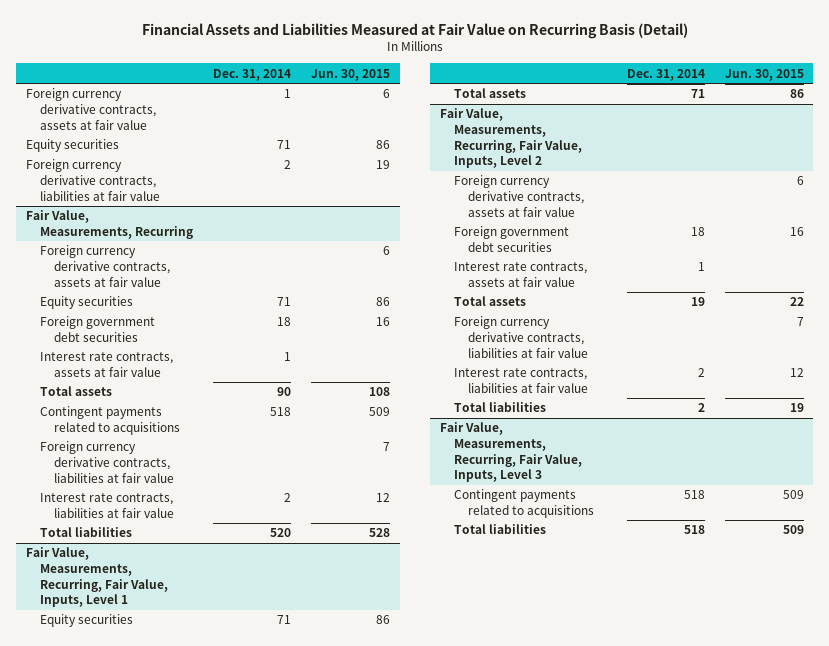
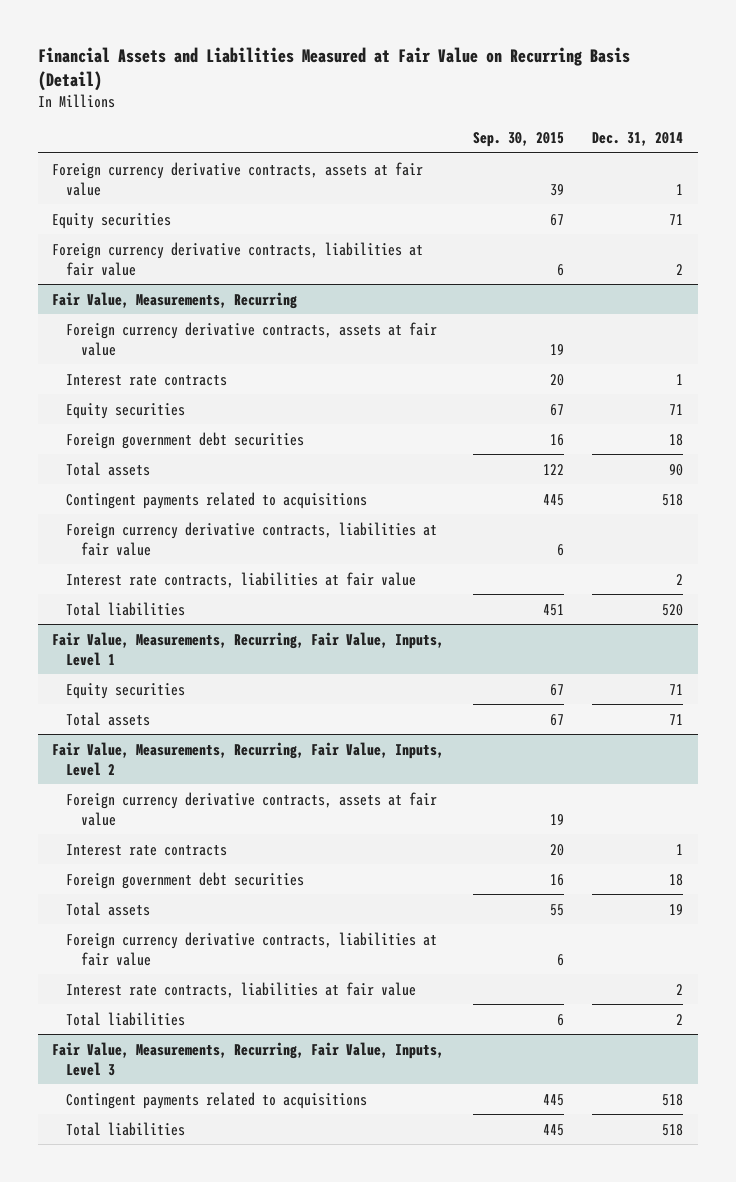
- | Dec. 31, 2014 | Jun. 30, 2015
+ | Sep. 30, 2015 | Dec. 31, 2014
@ Fair Value, Measurements, Recurring
+ Interest rate contracts | 20 | 1
- Interest rate contracts, assets at fair value | 1 |
@ Fair Value, Measurements, Recurring, Fair Value, Inputs, Level 2
+ Interest rate contracts | 20 | 1
- Interest rate contracts, assets at fair value | 1 |

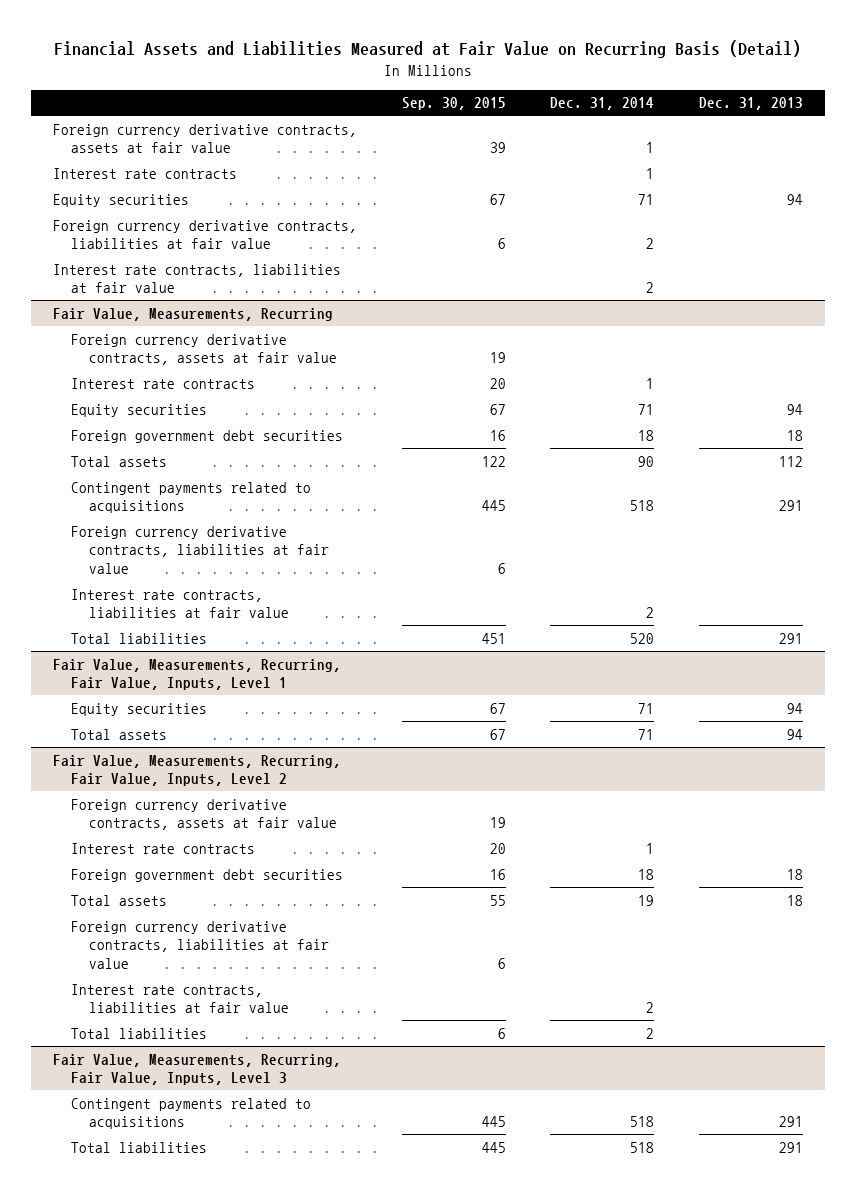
- | Sep. 30, 2015 | Dec. 31, 2014
+ | Sep. 30, 2015 | Dec. 31, 2014 | Dec. 31, 2013
+ Interest rate contracts | | 1 |
+ Interest rate contracts, liabilities at fair value | | 2 |

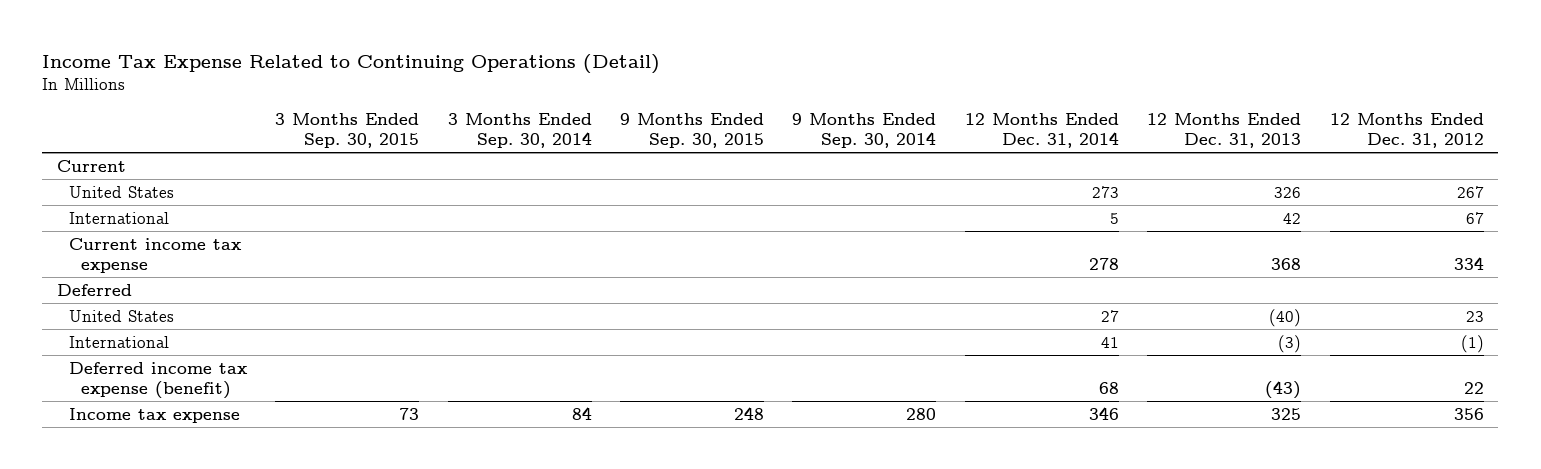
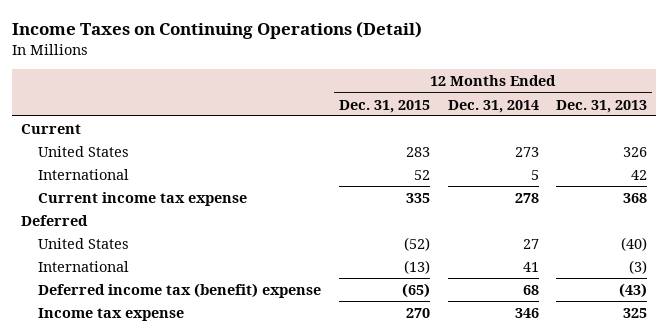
- Income Tax Expense Related to Continuing Operations (Detail)
+ Income Taxes on Continuing Operations (Detail)
- | 3 Months Ended Sep. 30, 2015 | 3 Months Ended Sep. 30, 2014 | 9 Months Ended Sep. 30, 2015 | 9 Months Ended Sep. 30, 2014 | 12 Months Ended Dec. 31, 2014 | 12 Months Ended Dec. 31, 2013 | 12 Months Ended Dec. 31, 2012
+ | 12 Months Ended Dec. 31, 2015 | 12 Months Ended Dec. 31, 2014 | 12 Months Ended Dec. 31, 2013
- Deferred income tax expense (benefit) | | | | | 68 | (43) | 22
+ Deferred income tax (benefit) expense | (65) | 68 | (43)

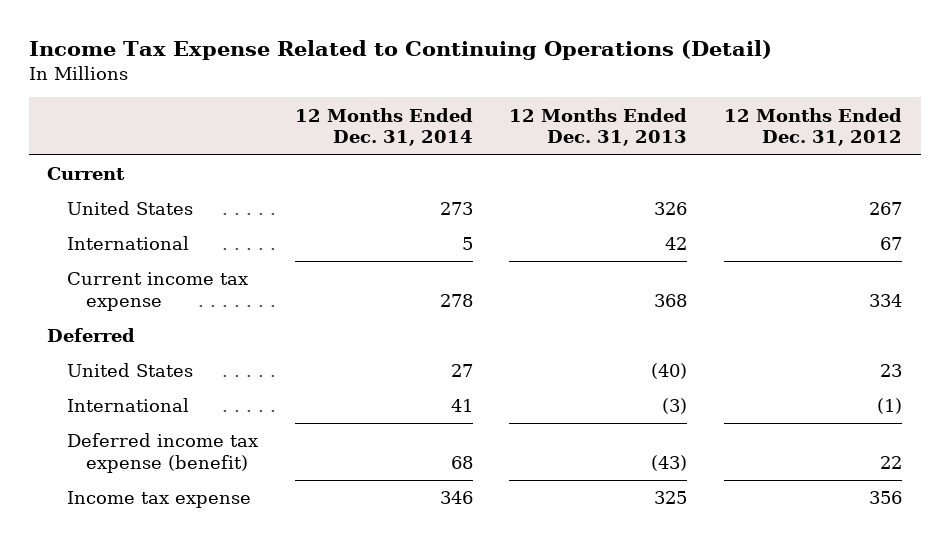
- Income Taxes on Continuing Operations (Detail)
+ Income Tax Expense Related to Continuing Operations (Detail)
- | 12 Months Ended Dec. 31, 2015 | 12 Months Ended Dec. 31, 2014 | 12 Months Ended Dec. 31, 2013
+ | 12 Months Ended Dec. 31, 2014 | 12 Months Ended Dec. 31, 2013 | 12 Months Ended Dec. 31, 2012
- Deferred income tax (benefit) expense | (65) | 68 | (43)
+ Deferred income tax expense (benefit) | 68 | (43) | 22

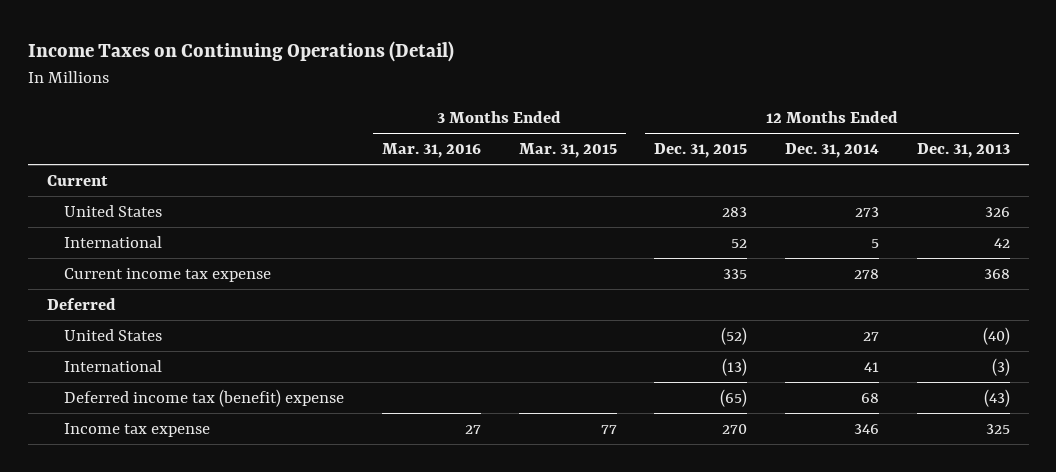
- Income Tax Expense Related to Continuing Operations (Detail)
+ Income Taxes on Continuing Operations (Detail)
- | 12 Months Ended Dec. 31, 2014 | 12 Months Ended Dec. 31, 2013 | 12 Months Ended Dec. 31, 2012
+ | 3 Months Ended Mar. 31, 2016 | 3 Months Ended Mar. 31, 2015 | 12 Months Ended Dec. 31, 2015 | 12 Months Ended Dec. 31, 2014 | 12 Months Ended Dec. 31, 2013
- Deferred income tax expense (benefit) | 68 | (43) | 22
+ Deferred income tax (benefit) expense | | | (65) | 68 | (43)

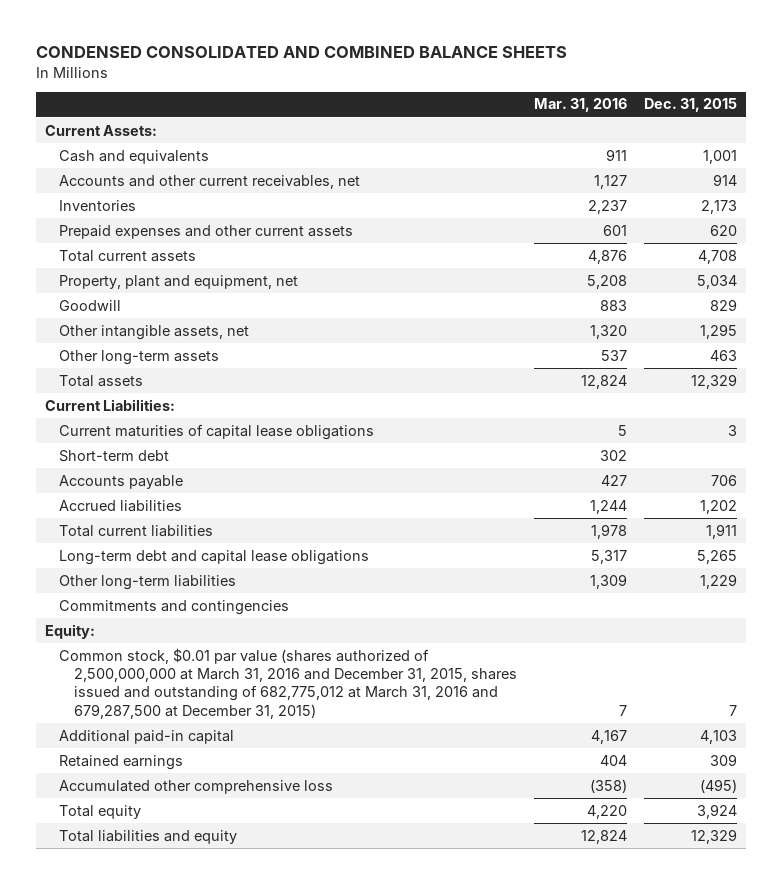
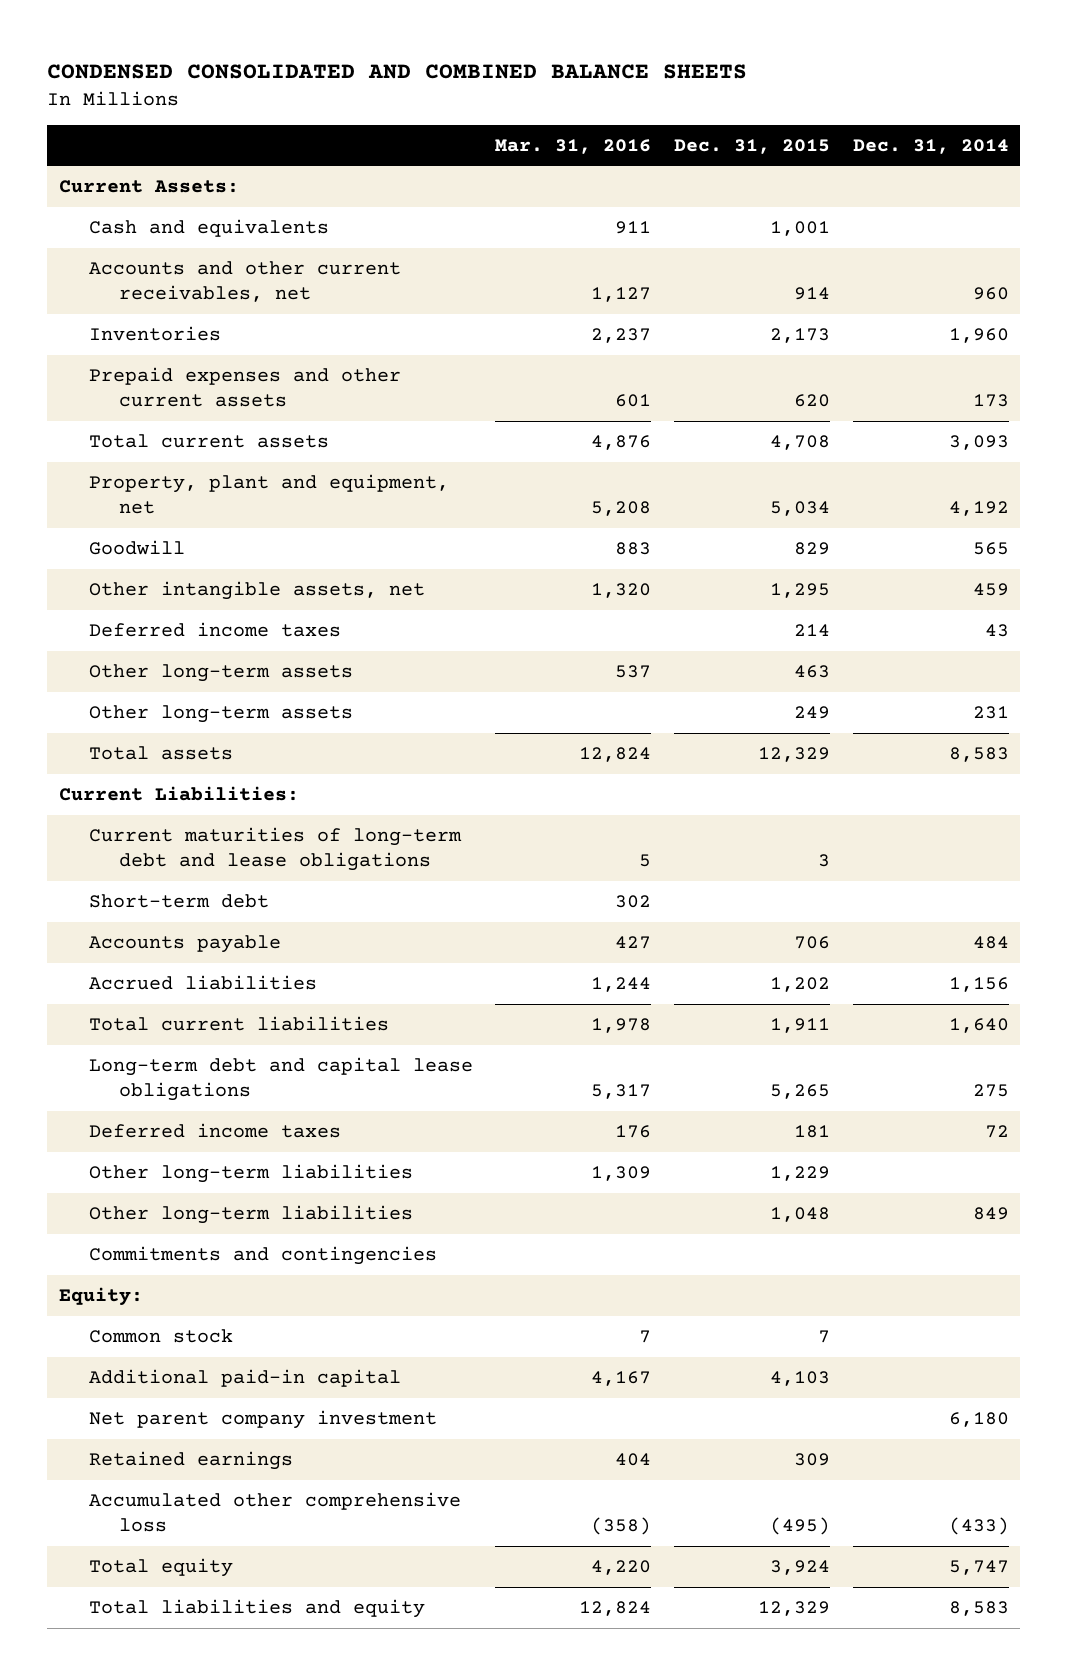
- | Mar. 31, 2016 | Dec. 31, 2015
+ | Mar. 31, 2016 | Dec. 31, 2015 | Dec. 31, 2014
+ Deferred income taxes | | 214 | 43
+ Other long-term assets | | 249 | 231
- Current maturities of capital lease obligations | 5 | 3
+ Current maturities of long-term debt and lease obligations | 5 | 3 |
+ Deferred income taxes | 176 | 181 | 72
+ Other long-term liabilities | | 1,048 | 849
- Common stock, $0.01 par value (shares authorized of 2,500,000,000 at March 31, 2016 and December 31, 2015, shares issued and outstanding of 682,775,012 at March 31, 2016 and 679,287,500 at December 31, 2015) | 7 | 7
+ Common stock | 7 | 7 |
+ Net parent company investment | | | 6,180

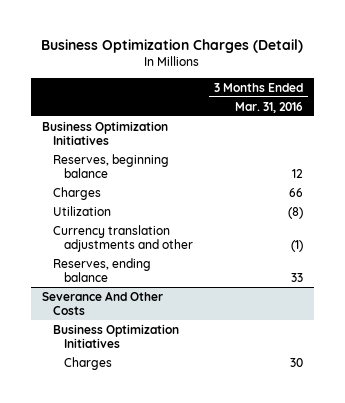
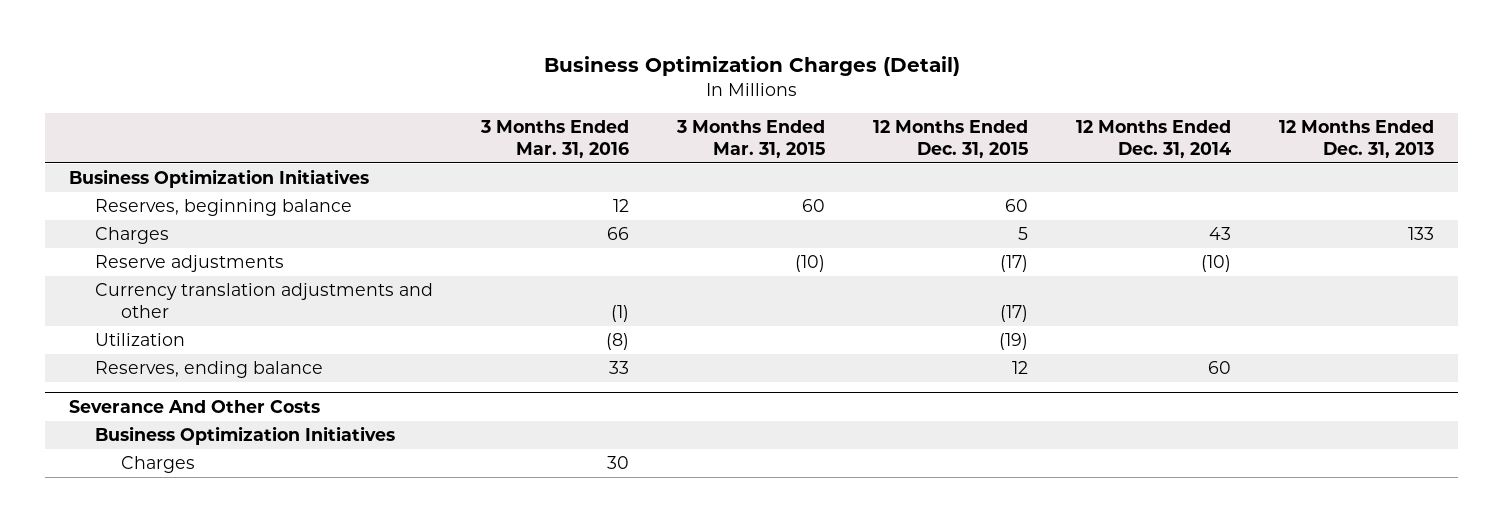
- | 3 Months Ended Mar. 31, 2016
+ | 3 Months Ended Mar. 31, 2016 | 3 Months Ended Mar. 31, 2015 | 12 Months Ended Dec. 31, 2015 | 12 Months Ended Dec. 31, 2014 | 12 Months Ended Dec. 31, 2013
+ Reserve adjustments | | (10) | (17) | (10) |
moved down: Utilization | (8) | | (19) | |

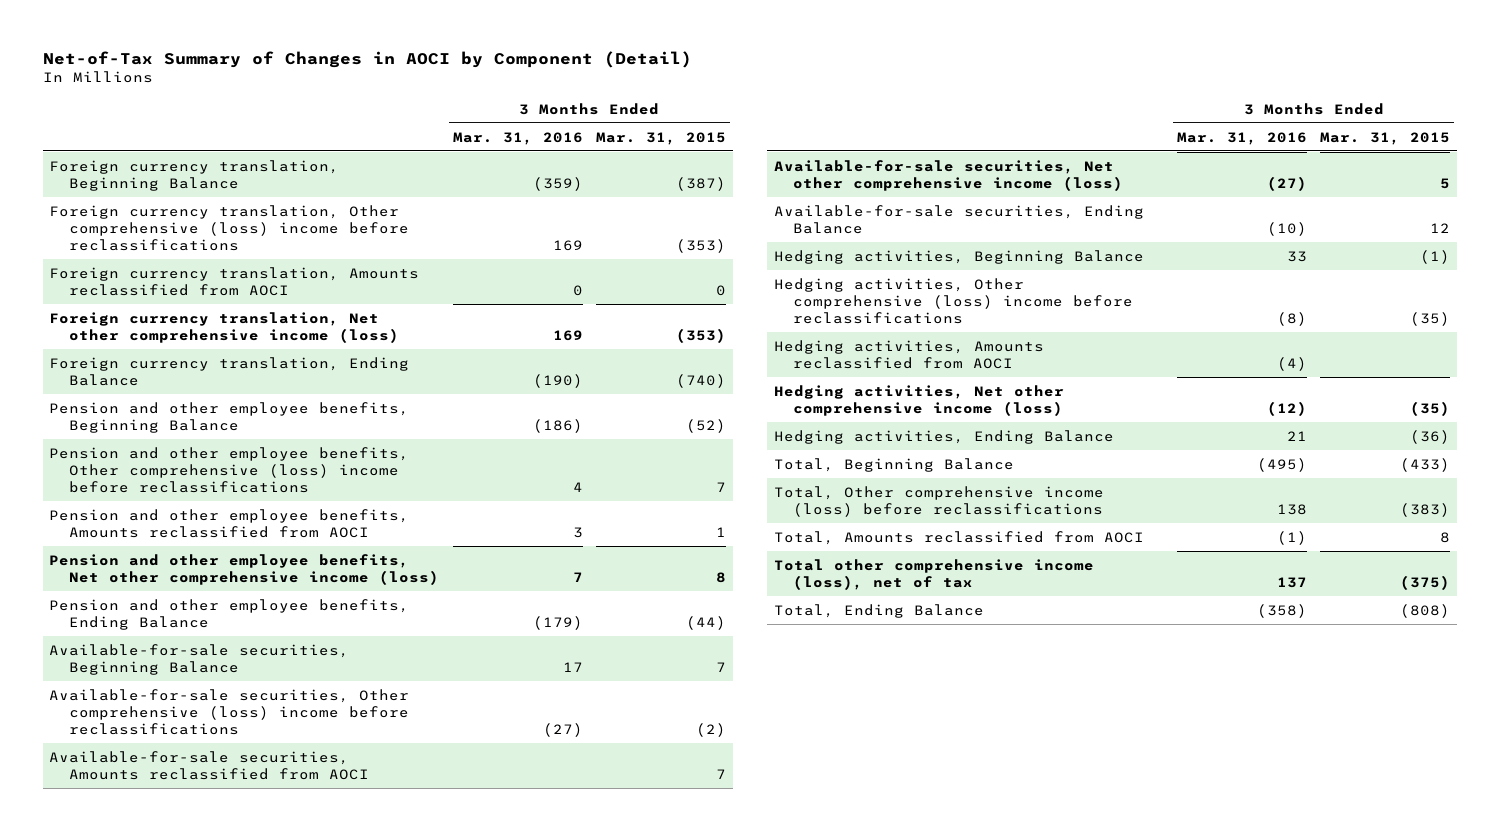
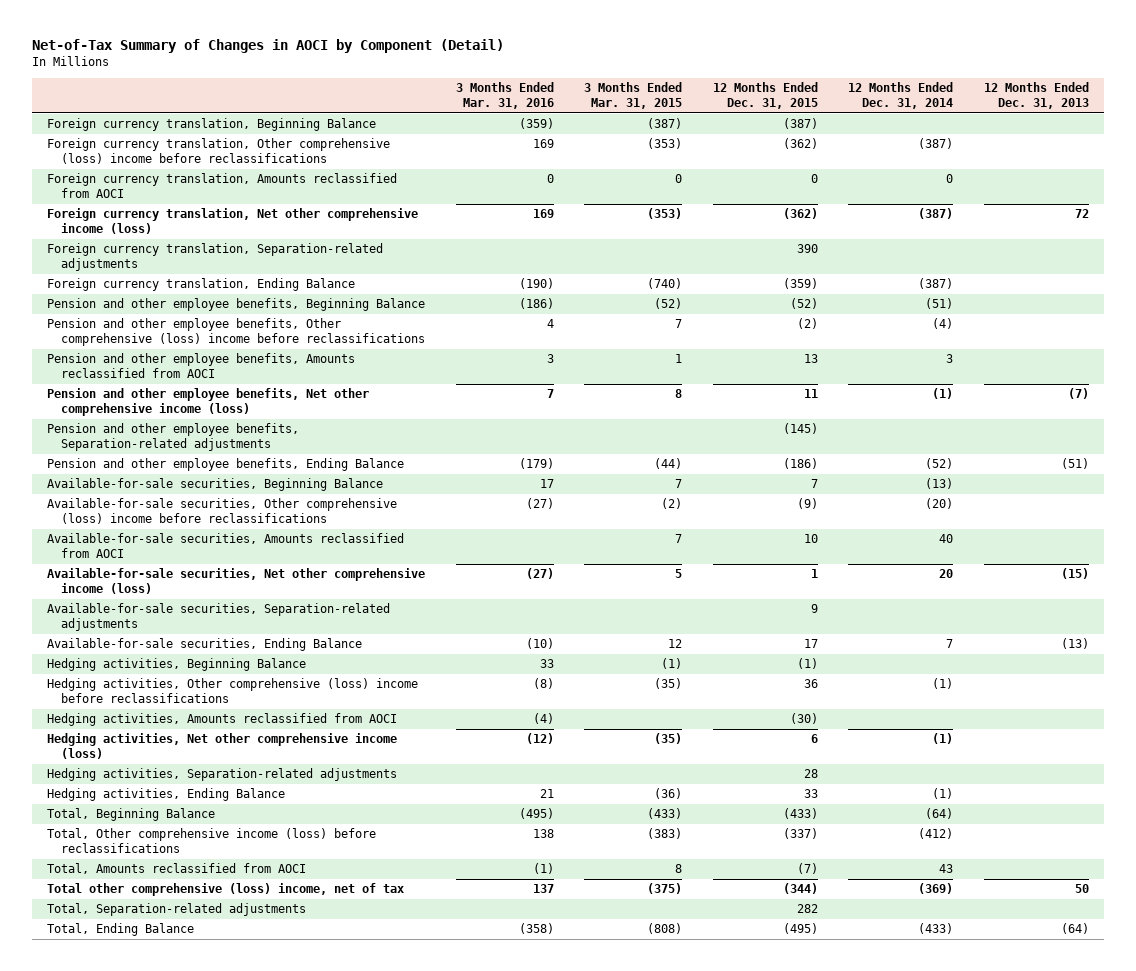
- | 3 Months Ended Mar. 31, 2016 | 3 Months Ended Mar. 31, 2015
+ | 3 Months Ended Mar. 31, 2016 | 3 Months Ended Mar. 31, 2015 | 12 Months Ended Dec. 31, 2015 | 12 Months Ended Dec. 31, 2014 | 12 Months Ended Dec. 31, 2013
+ Foreign currency translation, Separation-related adjustments | | | 390 | |
+ Pension and other employee benefits, Separation-related adjustments | | | (145) | |
+ Available-for-sale securities, Separation-related adjustments | | | 9 | |
+ Hedging activities, Separation-related adjustments | | | 28 | |
- Total other comprehensive income (loss), net of tax | 137 | (375)
+ Total other comprehensive (loss) income, net of tax | 137 | (375) | (344) | (369) | 50
+ Total, Separation-related adjustments | | | 282 | |

